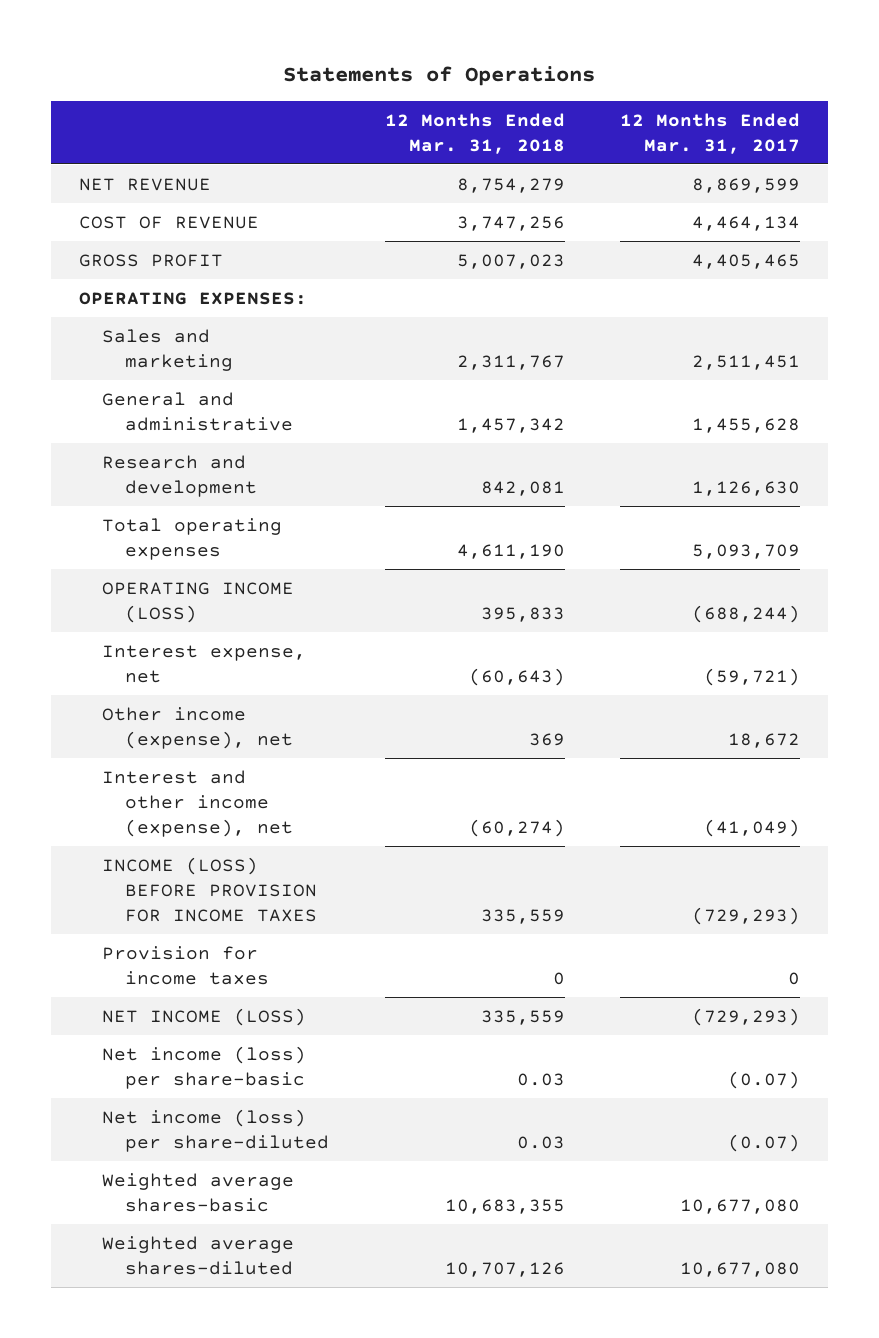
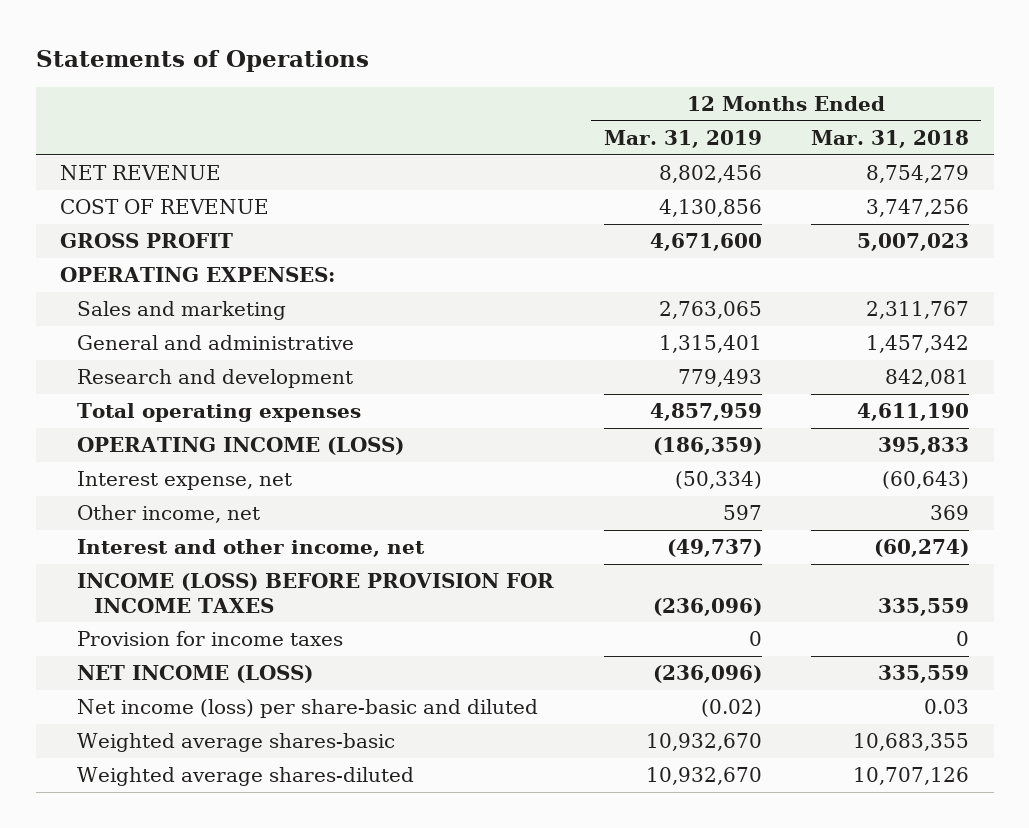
- | 12 Months Ended Mar. 31, 2018 | 12 Months Ended Mar. 31, 2017
+ | 12 Months Ended Mar. 31, 2019 | 12 Months Ended Mar. 31, 2018
- Other income (expense), net | 369 | 18,672
- Interest and other income (expense), net | (60,274) | (41,049)
+ Other income, net | 597 | 369
+ Interest and other income, net | (49,737) | (60,274)
- Net income (loss) per share-basic | 0.03 | (0.07)
- Net income (loss) per share-diluted | 0.03 | (0.07)
+ Net income (loss) per share-basic and diluted | (0.02) | 0.03

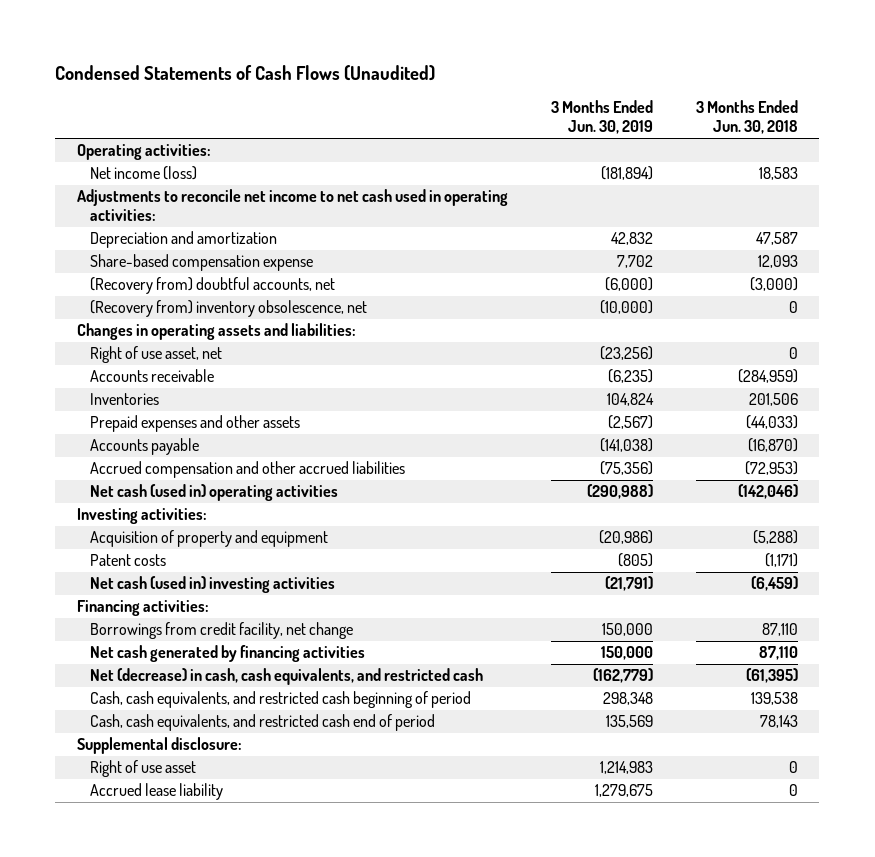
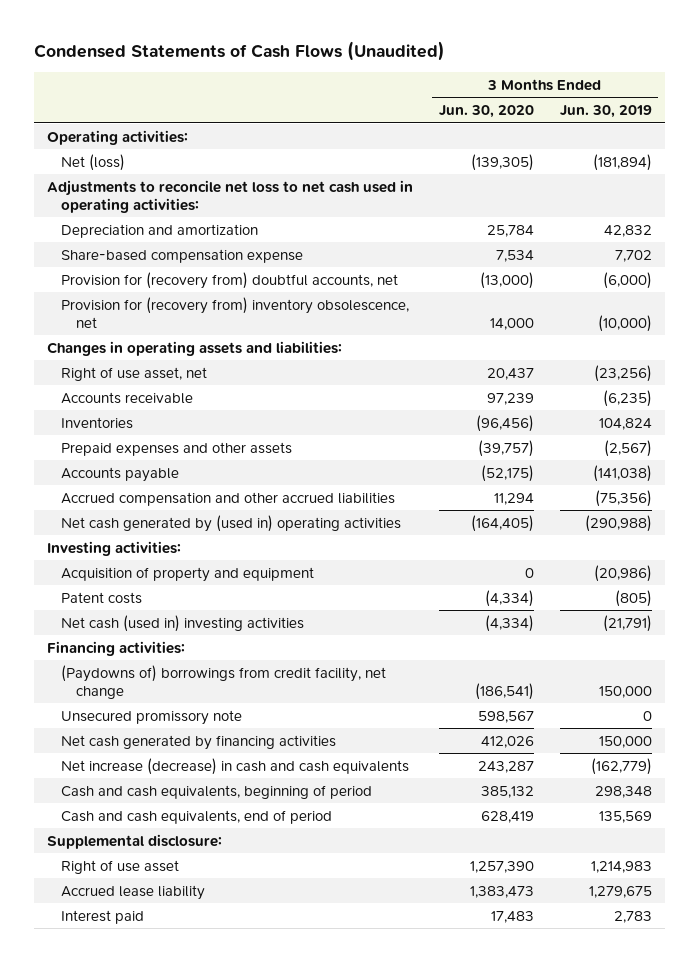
- | 3 Months Ended Jun. 30, 2019 | 3 Months Ended Jun. 30, 2018
+ | 3 Months Ended Jun. 30, 2020 | 3 Months Ended Jun. 30, 2019
- Net income (loss) | (181,894) | 18,583
- Adjustments to reconcile net income to net cash used in operating activities:
+ Net (loss) | (139,305) | (181,894)
+ Adjustments to reconcile net loss to net cash used in operating activities:
- (Recovery from) doubtful accounts, net | (6,000) | (3,000)
- (Recovery from) inventory obsolescence, net | (10,000) | 0
+ Provision for (recovery from) doubtful accounts, net | (13,000) | (6,000)
+ Provision for (recovery from) inventory obsolescence, net | 14,000 | (10,000)
- Net cash (used in) operating activities | (290,988) | (142,046)
+ Net cash generated by (used in) operating activities | (164,405) | (290,988)
- Borrowings from credit facility, net change | 150,000 | 87,110
+ (Paydowns of) borrowings from credit facility, net change | (186,541) | 150,000
+ Unsecured promissory note | 598,567 | 0
- Net (decrease) in cash, cash equivalents, and restricted cash | (162,779) | (61,395)
- Cash, cash equivalents, and restricted cash beginning of period | 298,348 | 139,538
- Cash, cash equivalents, and restricted cash end of period | 135,569 | 78,143
+ Net increase (decrease) in cash and cash equivalents | 243,287 | (162,779)
+ Cash and cash equivalents, beginning of period | 385,132 | 298,348
+ Cash and cash equivalents, end of period | 628,419 | 135,569
+ Interest paid | 17,483 | 2,783

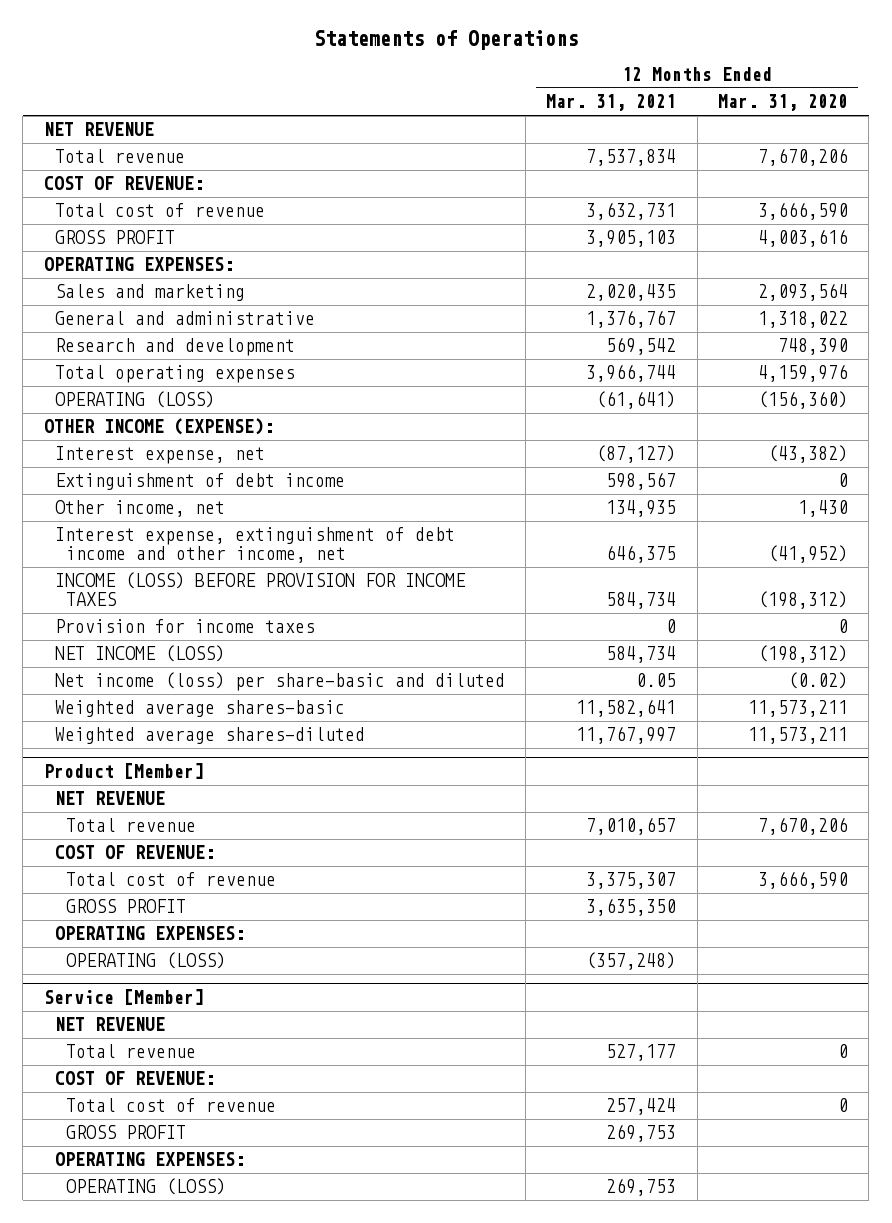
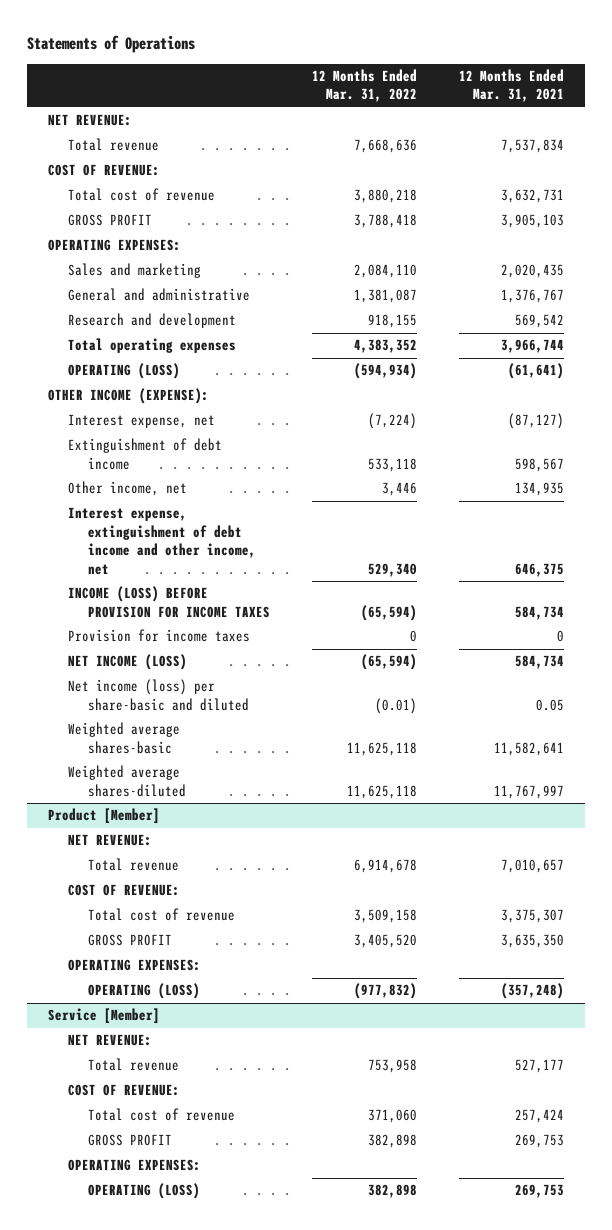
- | 12 Months Ended Mar. 31, 2021 | 12 Months Ended Mar. 31, 2020
+ | 12 Months Ended Mar. 31, 2022 | 12 Months Ended Mar. 31, 2021
- NET REVENUE
+ NET REVENUE:
@ Product [Member]
- NET REVENUE
+ NET REVENUE:
@ Service [Member]
- NET REVENUE
+ NET REVENUE:

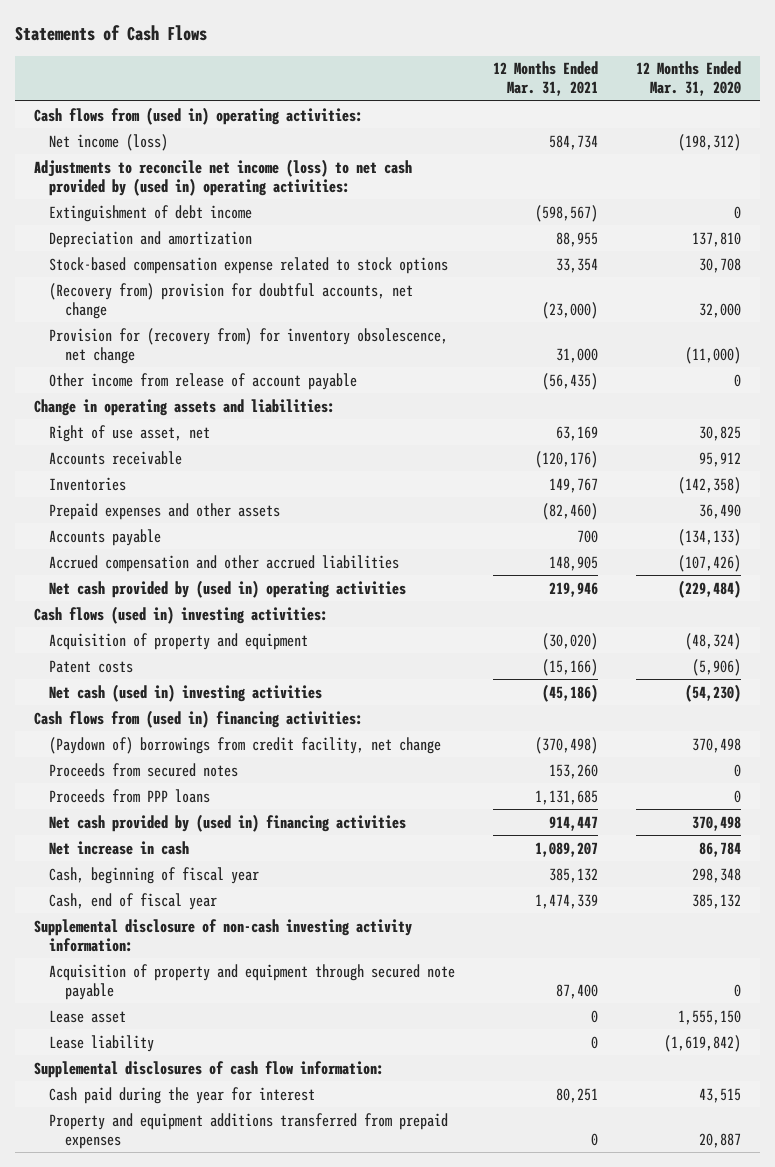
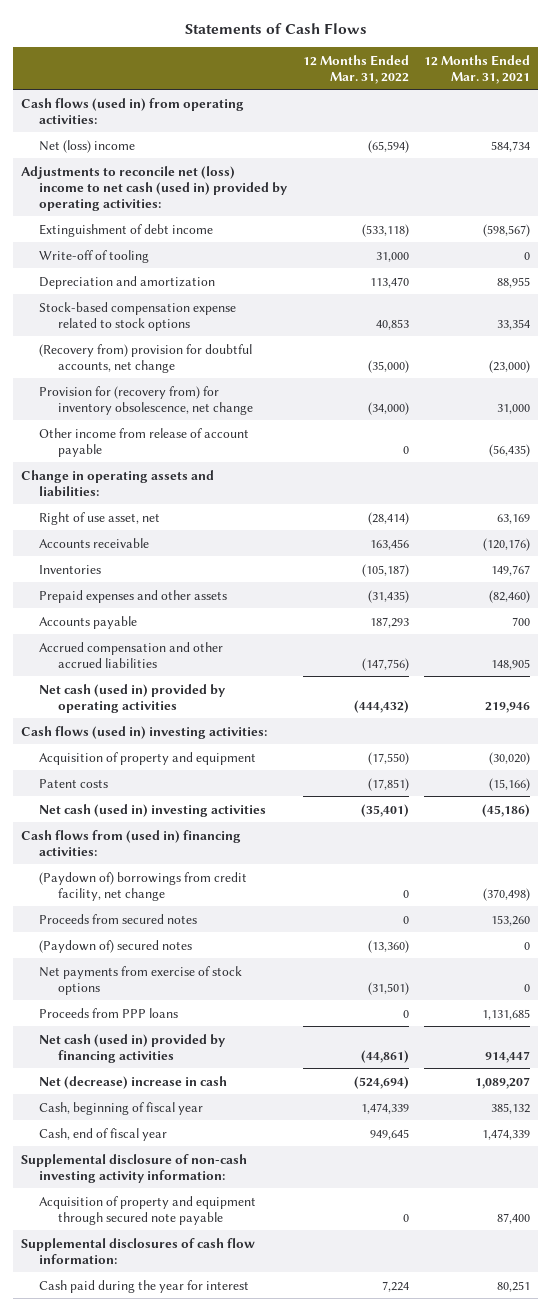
- | 12 Months Ended Mar. 31, 2021 | 12 Months Ended Mar. 31, 2020
+ | 12 Months Ended Mar. 31, 2022 | 12 Months Ended Mar. 31, 2021
- Cash flows from (used in) operating activities:
- Net income (loss) | 584,734 | (198,312)
- Adjustments to reconcile net income (loss) to net cash provided by (used in) operating activities:
+ Cash flows (used in) from operating activities:
+ Net (loss) income | (65,594) | 584,734
+ Adjustments to reconcile net (loss) income to net cash (used in) provided by operating activities:
+ Write-off of tooling | 31,000 | 0
- Net cash provided by (used in) operating activities | 219,946 | (229,484)
+ Net cash (used in) provided by operating activities | (444,432) | 219,946
+ (Paydown of) secured notes | (13,360) | 0
+ Net payments from exercise of stock options | (31,501) | 0
- Net cash provided by (used in) financing activities | 914,447 | 370,498
- Net increase in cash | 1,089,207 | 86,784
+ Net cash (used in) provided by financing activities | (44,861) | 914,447
+ Net (decrease) increase in cash | (524,694) | 1,089,207
- Lease asset | 0 | 1,555,150
- Lease liability | 0 | (1,619,842)
- Property and equipment additions transferred from prepaid expenses | 0 | 20,887

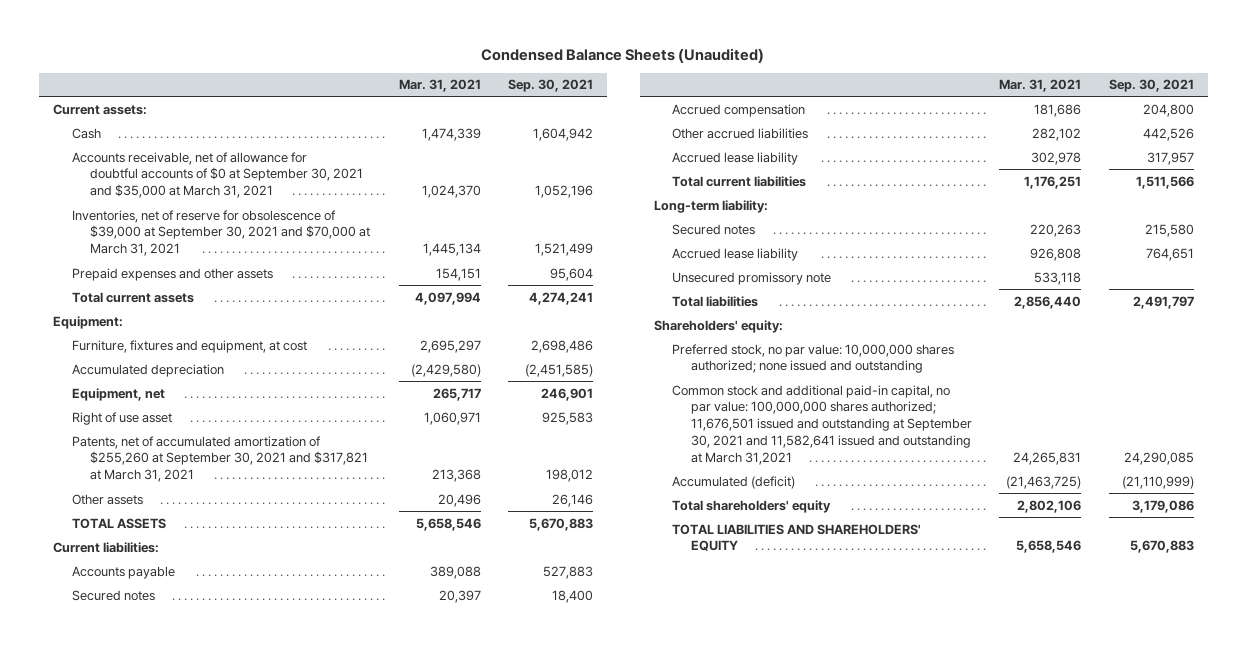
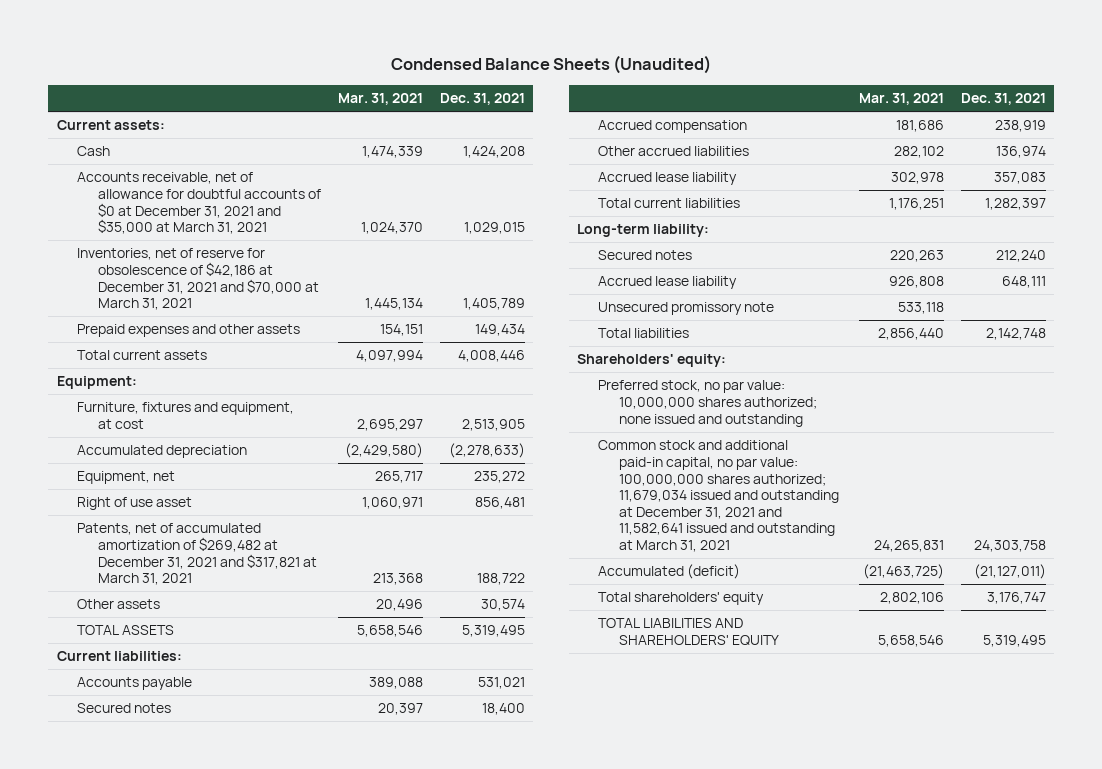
- | Mar. 31, 2021 | Sep. 30, 2021
+ | Mar. 31, 2021 | Dec. 31, 2021
- Accounts receivable, net of allowance for doubtful accounts of $0 at September 30, 2021 and $35,000 at March 31, 2021 | 1,024,370 | 1,052,196
- Inventories, net of reserve for obsolescence of $39,000 at September 30, 2021 and $70,000 at March 31, 2021 | 1,445,134 | 1,521,499
+ Accounts receivable, net of allowance for doubtful accounts of $0 at December 31, 2021 and $35,000 at March 31, 2021 | 1,024,370 | 1,029,015
+ Inventories, net of reserve for obsolescence of $42,186 at December 31, 2021 and $70,000 at March 31, 2021 | 1,445,134 | 1,405,789
- Patents, net of accumulated amortization of $255,260 at September 30, 2021 and $317,821 at March 31, 2021 | 213,368 | 198,012
+ Patents, net of accumulated amortization of $269,482 at December 31, 2021 and $317,821 at March 31, 2021 | 213,368 | 188,722
- Common stock and additional paid-in capital, no par value: 100,000,000 shares authorized; 11,676,501 issued and outstanding at September 30, 2021 and 11,582,641 issued and outstanding at March 31,2021 | 24,265,831 | 24,290,085
+ Common stock and additional paid-in capital, no par value: 100,000,000 shares authorized; 11,679,034 issued and outstanding at December 31, 2021 and 11,582,641 issued and outstanding at March 31, 2021 | 24,265,831 | 24,303,758

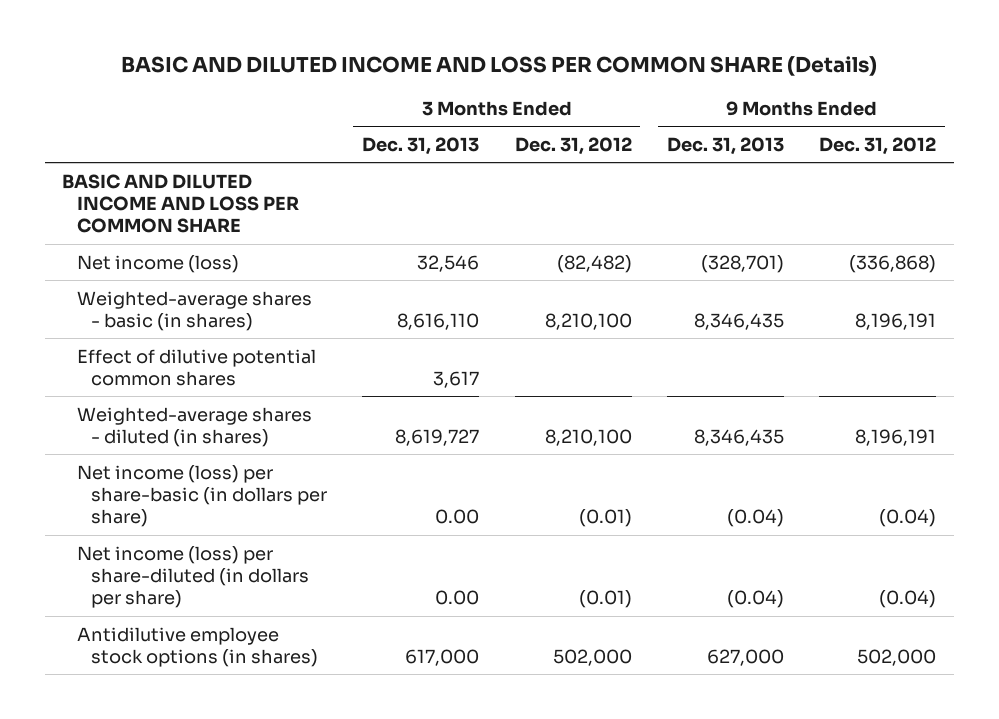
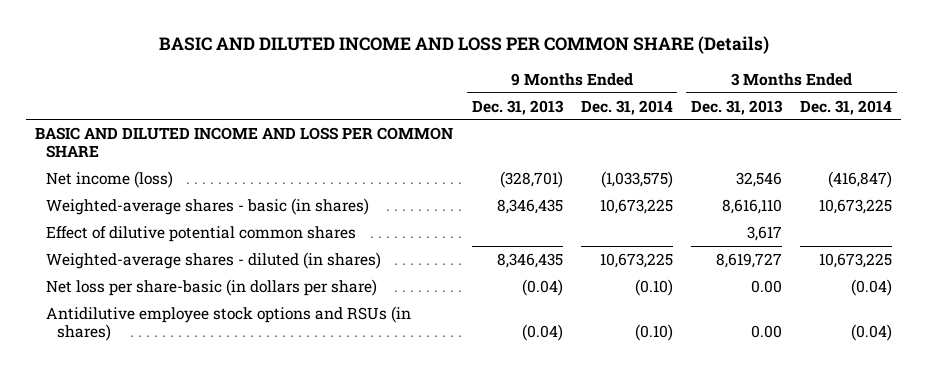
- | 3 Months Ended Dec. 31, 2013 | 3 Months Ended Dec. 31, 2012 | 9 Months Ended Dec. 31, 2013 | 9 Months Ended Dec. 31, 2012
+ | 9 Months Ended Dec. 31, 2013 | 9 Months Ended Dec. 31, 2014 | 3 Months Ended Dec. 31, 2013 | 3 Months Ended Dec. 31, 2014
- Net income (loss) per share-basic (in dollars per share) | 0.00 | (0.01) | (0.04) | (0.04)
- Net income (loss) per share-diluted (in dollars per share) | 0.00 | (0.01) | (0.04) | (0.04)
- Antidilutive employee stock options (in shares) | 617,000 | 502,000 | 627,000 | 502,000
+ Net loss per share-basic (in dollars per share) | (0.04) | (0.10) | 0.00 | (0.04)
+ Antidilutive employee stock options and RSUs (in shares) | (0.04) | (0.10) | 0.00 | (0.04)

